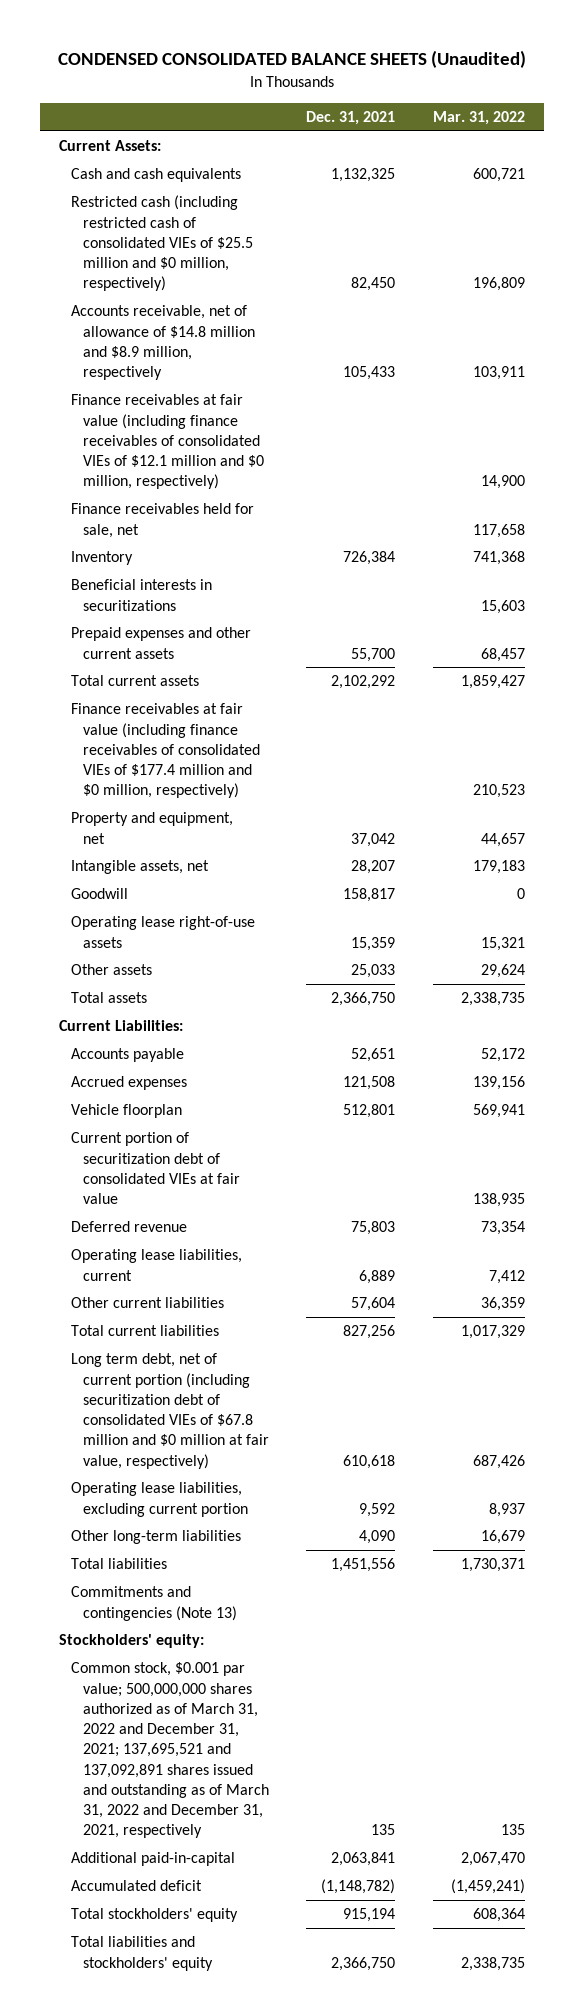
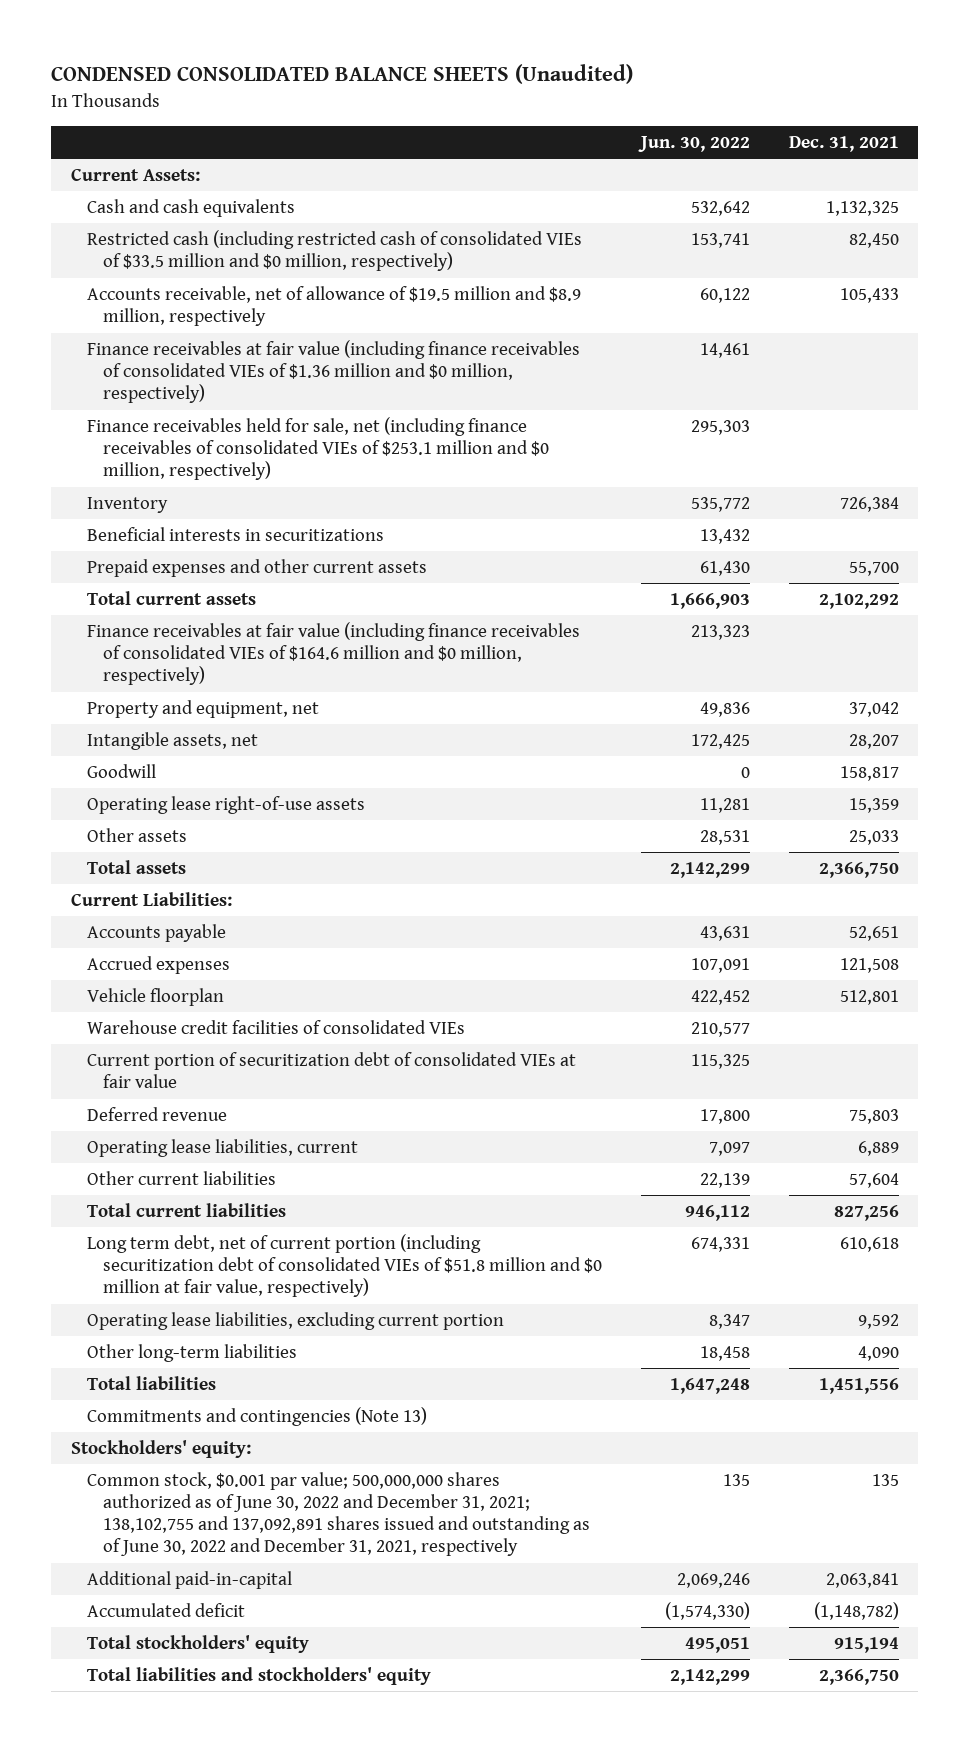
- | Dec. 31, 2021 | Mar. 31, 2022
+ | Jun. 30, 2022 | Dec. 31, 2021
- Restricted cash (including restricted cash of consolidated VIEs of $25.5 million and $0 million, respectively) | 82,450 | 196,809
- Accounts receivable, net of allowance of $14.8 million and $8.9 million, respectively | 105,433 | 103,911
- Finance receivables at fair value (including finance receivables of consolidated VIEs of $12.1 million and $0 million, respectively) | | 14,900
- Finance receivables held for sale, net | | 117,658
+ Restricted cash (including restricted cash of consolidated VIEs of $33.5 million and $0 million, respectively) | 153,741 | 82,450
+ Accounts receivable, net of allowance of $19.5 million and $8.9 million, respectively | 60,122 | 105,433
+ Finance receivables at fair value (including finance receivables of consolidated VIEs of $1.36 million and $0 million, respectively) | 14,461 |
+ Finance receivables held for sale, net (including finance receivables of consolidated VIEs of $253.1 million and $0 million, respectively) | 295,303 |
- Finance receivables at fair value (including finance receivables of consolidated VIEs of $177.4 million and $0 million, respectively) | | 210,523
+ Finance receivables at fair value (including finance receivables of consolidated VIEs of $164.6 million and $0 million, respectively) | 213,323 |
+ Warehouse credit facilities of consolidated VIEs | 210,577 |
- Long term debt, net of current portion (including securitization debt of consolidated VIEs of $67.8 million and $0 million at fair value, respectively) | 610,618 | 687,426
+ Long term debt, net of current portion (including securitization debt of consolidated VIEs of $51.8 million and $0 million at fair value, respectively) | 674,331 | 610,618
- Common stock, $0.001 par value; 500,000,000 shares authorized as of March 31, 2022 and December 31, 2021; 137,695,521 and 137,092,891 shares issued and outstanding as of March 31, 2022 and December 31, 2021, respectively | 135 | 135
+ Common stock, $0.001 par value; 500,000,000 shares authorized as of June 30, 2022 and December 31, 2021; 138,102,755 and 137,092,891 shares issued and outstanding as of June 30, 2022 and December 31, 2021, respectively | 135 | 135

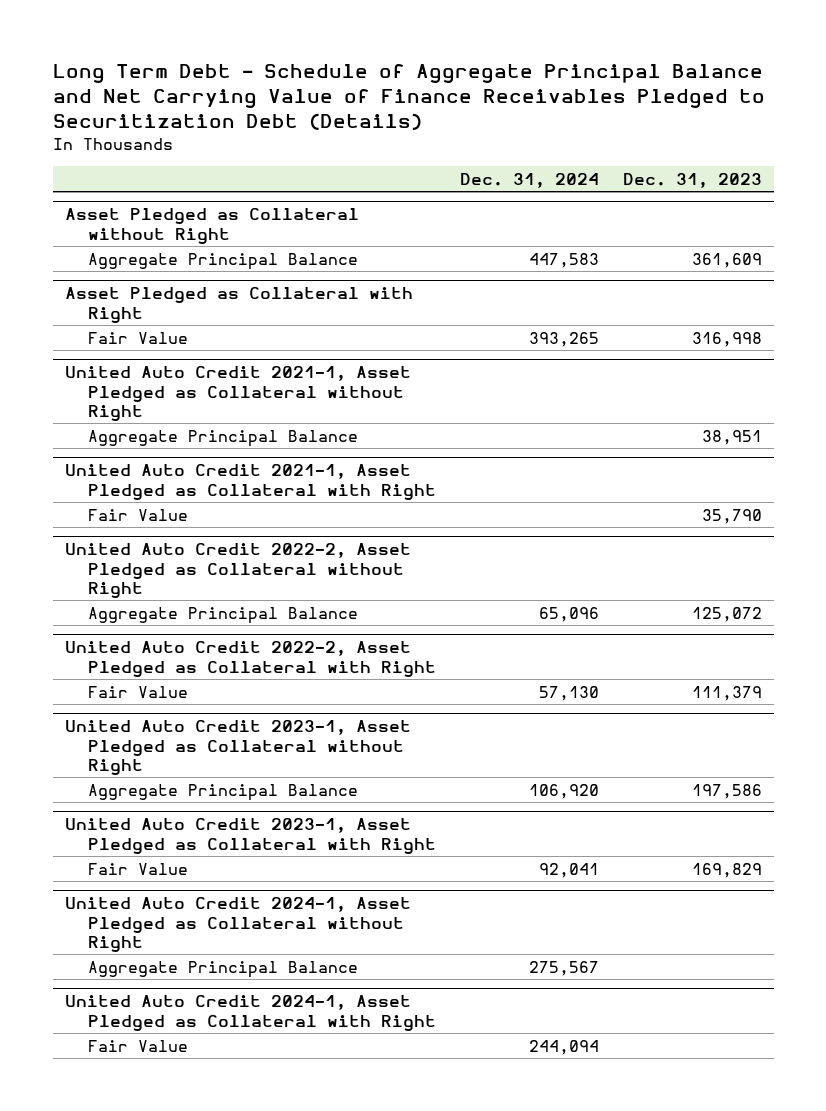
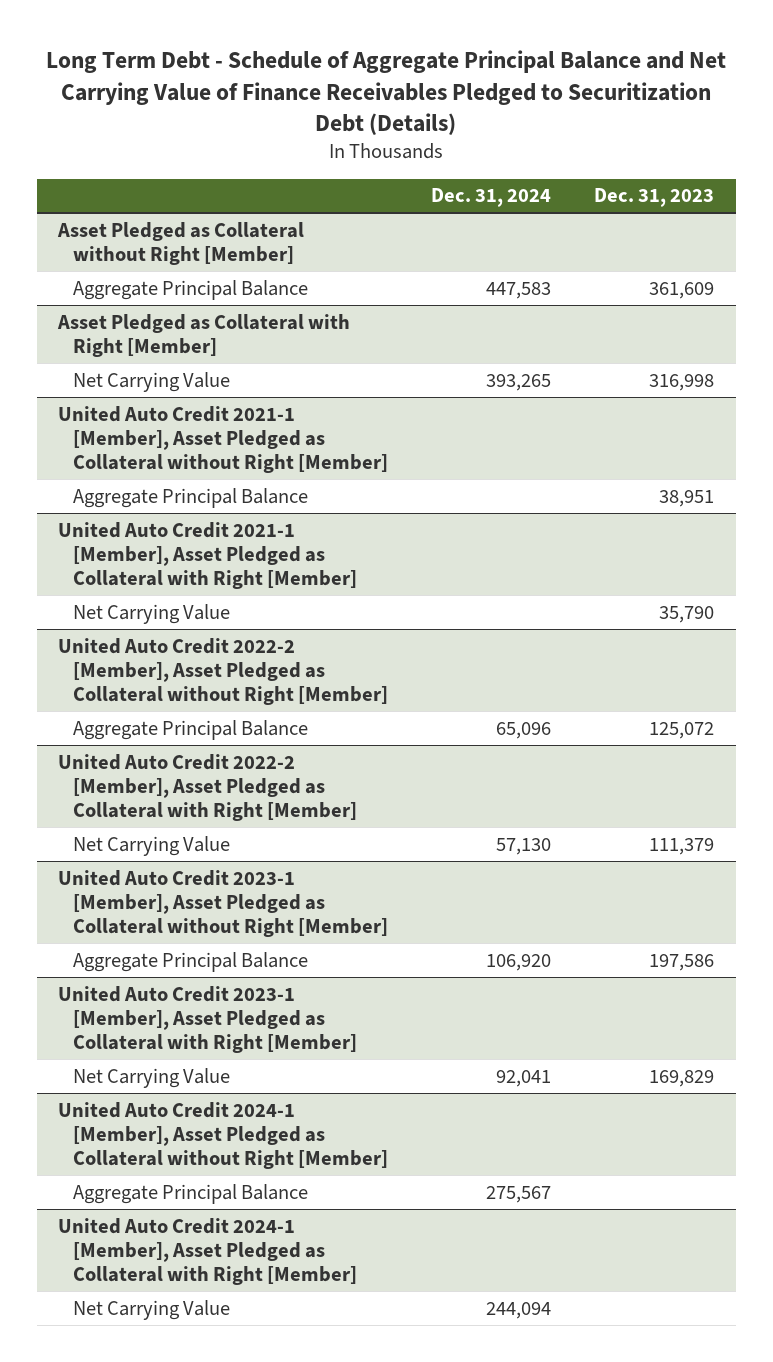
- Asset Pledged as Collateral without Right
+ Asset Pledged as Collateral without Right [Member]
- Asset Pledged as Collateral with Right
- Fair Value | 393,265 | 316,998
- United Auto Credit 2021-1, Asset Pledged as Collateral without Right
+ Asset Pledged as Collateral with Right [Member]
+ Net Carrying Value | 393,265 | 316,998
+ United Auto Credit 2021-1 [Member], Asset Pledged as Collateral without Right [Member]
- United Auto Credit 2021-1, Asset Pledged as Collateral with Right
- Fair Value | | 35,790
- United Auto Credit 2022-2, Asset Pledged as Collateral without Right
+ United Auto Credit 2021-1 [Member], Asset Pledged as Collateral with Right [Member]
+ Net Carrying Value | | 35,790
+ United Auto Credit 2022-2 [Member], Asset Pledged as Collateral without Right [Member]
- United Auto Credit 2022-2, Asset Pledged as Collateral with Right
- Fair Value | 57,130 | 111,379
- United Auto Credit 2023-1, Asset Pledged as Collateral without Right
+ United Auto Credit 2022-2 [Member], Asset Pledged as Collateral with Right [Member]
+ Net Carrying Value | 57,130 | 111,379
+ United Auto Credit 2023-1 [Member], Asset Pledged as Collateral without Right [Member]
- United Auto Credit 2023-1, Asset Pledged as Collateral with Right
- Fair Value | 92,041 | 169,829
- United Auto Credit 2024-1, Asset Pledged as Collateral without Right
+ United Auto Credit 2023-1 [Member], Asset Pledged as Collateral with Right [Member]
+ Net Carrying Value | 92,041 | 169,829
+ United Auto Credit 2024-1 [Member], Asset Pledged as Collateral without Right [Member]
- United Auto Credit 2024-1, Asset Pledged as Collateral with Right
- Fair Value | 244,094 |
+ United Auto Credit 2024-1 [Member], Asset Pledged as Collateral with Right [Member]
+ Net Carrying Value | 244,094 |

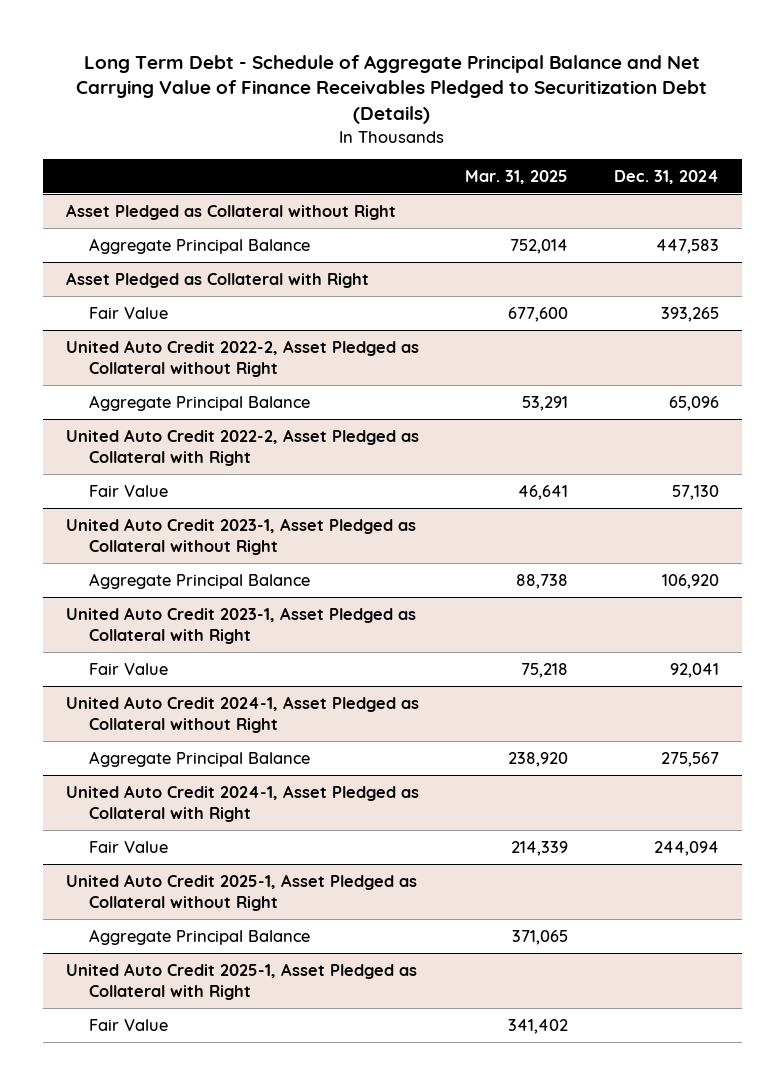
- | Dec. 31, 2024 | Dec. 31, 2023
+ | Mar. 31, 2025 | Dec. 31, 2024
- Asset Pledged as Collateral without Right [Member]
+ Asset Pledged as Collateral without Right
- Asset Pledged as Collateral with Right [Member]
- Net Carrying Value | 393,265 | 316,998
- United Auto Credit 2021-1 [Member], Asset Pledged as Collateral without Right [Member]
- Aggregate Principal Balance | | 38,951
- United Auto Credit 2021-1 [Member], Asset Pledged as Collateral with Right [Member]
- Net Carrying Value | | 35,790
- United Auto Credit 2022-2 [Member], Asset Pledged as Collateral without Right [Member]
+ Asset Pledged as Collateral with Right
+ Fair Value | 677,600 | 393,265
+ United Auto Credit 2022-2, Asset Pledged as Collateral without Right
- United Auto Credit 2022-2 [Member], Asset Pledged as Collateral with Right [Member]
- Net Carrying Value | 57,130 | 111,379
- United Auto Credit 2023-1 [Member], Asset Pledged as Collateral without Right [Member]
+ United Auto Credit 2022-2, Asset Pledged as Collateral with Right
+ Fair Value | 46,641 | 57,130
+ United Auto Credit 2023-1, Asset Pledged as Collateral without Right
- United Auto Credit 2023-1 [Member], Asset Pledged as Collateral with Right [Member]
- Net Carrying Value | 92,041 | 169,829
- United Auto Credit 2024-1 [Member], Asset Pledged as Collateral without Right [Member]
+ United Auto Credit 2023-1, Asset Pledged as Collateral with Right
+ Fair Value | 75,218 | 92,041
+ United Auto Credit 2024-1, Asset Pledged as Collateral without Right
- United Auto Credit 2024-1 [Member], Asset Pledged as Collateral with Right [Member]
- Net Carrying Value | 244,094 |
+ United Auto Credit 2024-1, Asset Pledged as Collateral with Right
+ Fair Value | 214,339 | 244,094
+ United Auto Credit 2025-1, Asset Pledged as Collateral without Right
+ Aggregate Principal Balance | 371,065 |
+ United Auto Credit 2025-1, Asset Pledged as Collateral with Right
+ Fair Value | 341,402 |

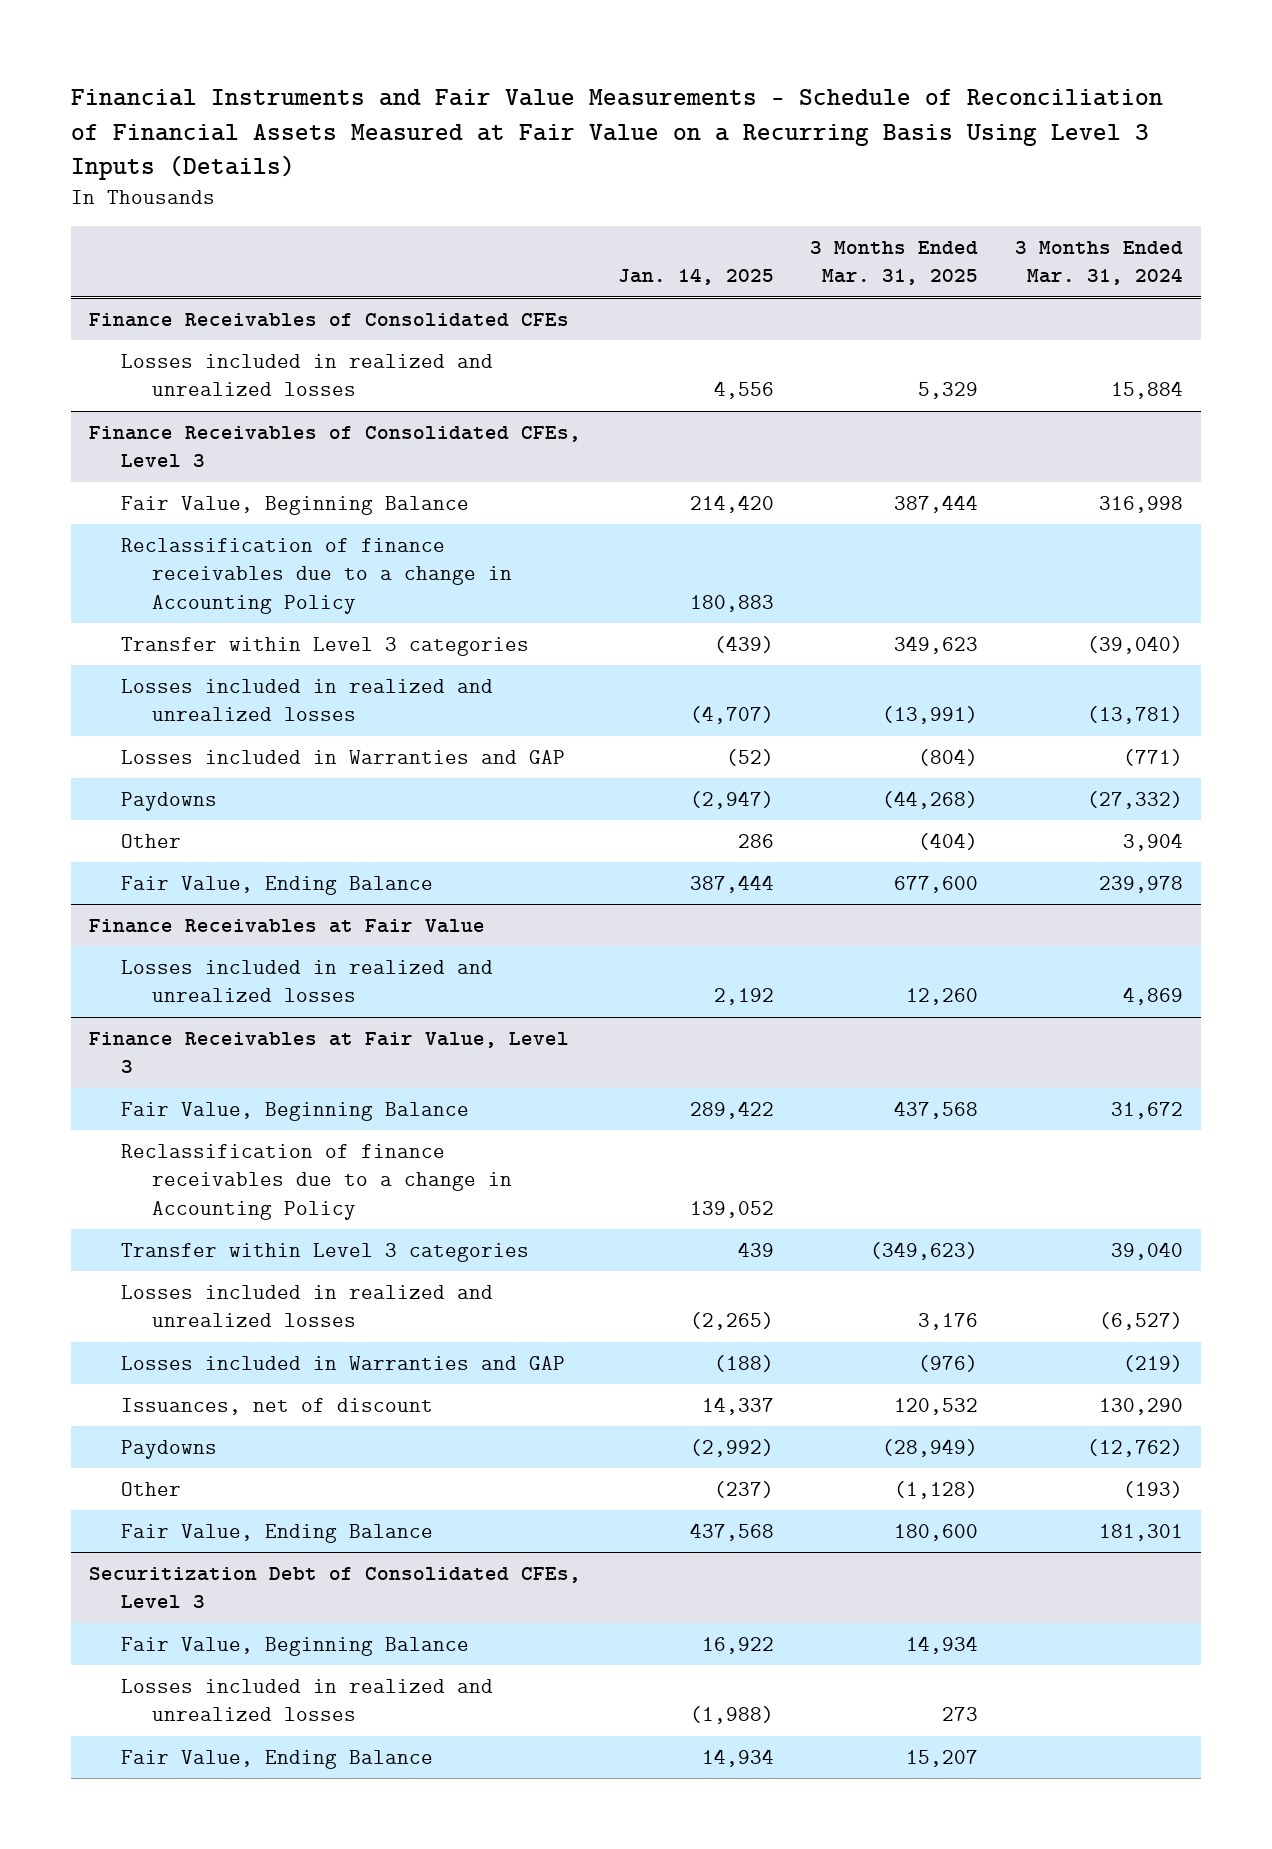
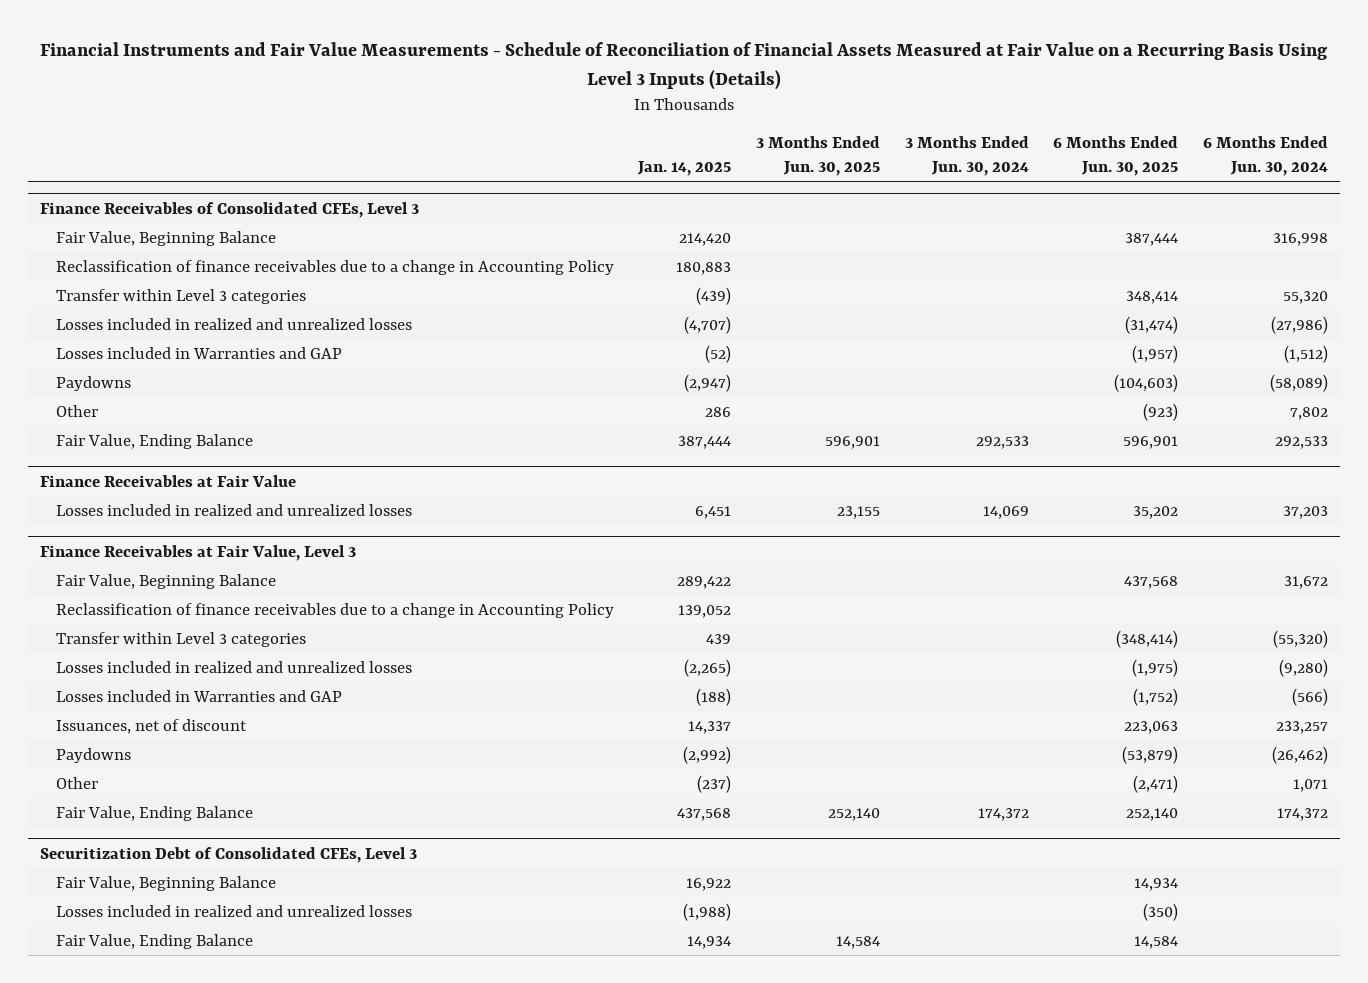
- | Jan. 14, 2025 | 3 Months Ended Mar. 31, 2025 | 3 Months Ended Mar. 31, 2024
+ | Jan. 14, 2025 | 3 Months Ended Jun. 30, 2025 | 3 Months Ended Jun. 30, 2024 | 6 Months Ended Jun. 30, 2025 | 6 Months Ended Jun. 30, 2024
- Finance Receivables of Consolidated CFEs
- Losses included in realized and unrealized losses | 4,556 | 5,329 | 15,884
@ Finance Receivables at Fair Value
- Losses included in realized and unrealized losses | 2,192 | 12,260 | 4,869
+ Losses included in realized and unrealized losses | 6,451 | 23,155 | 14,069 | 35,202 | 37,203

